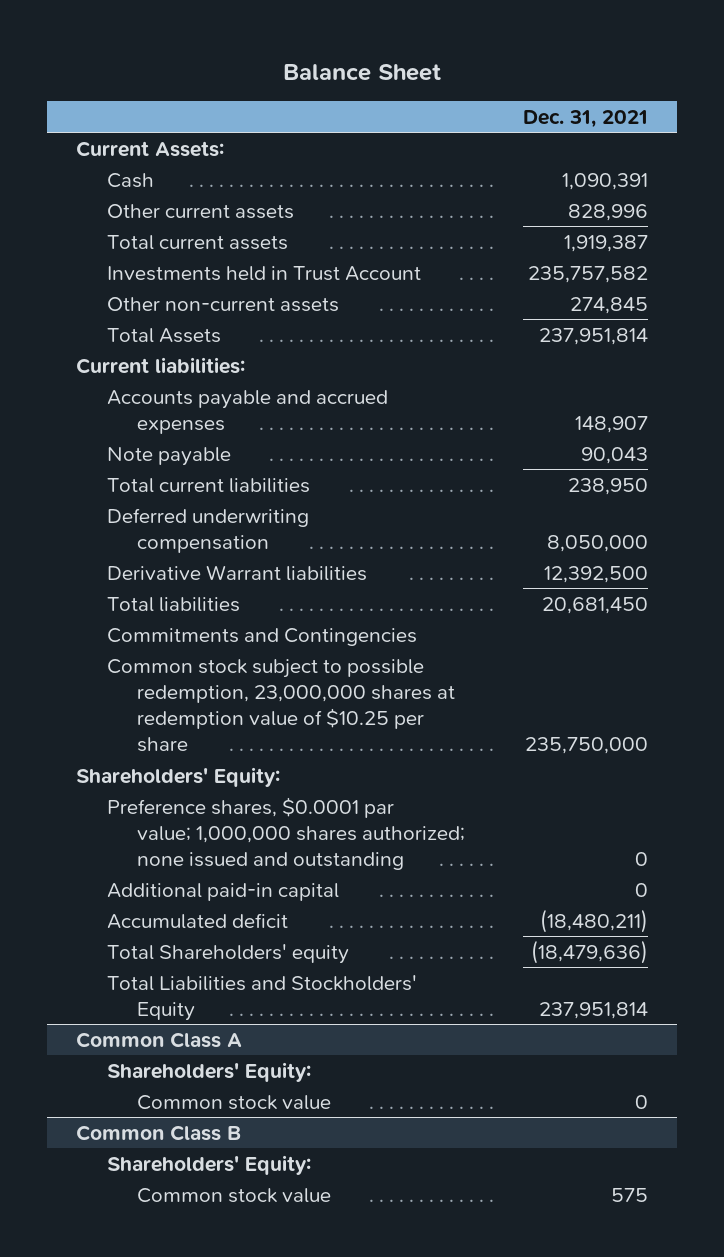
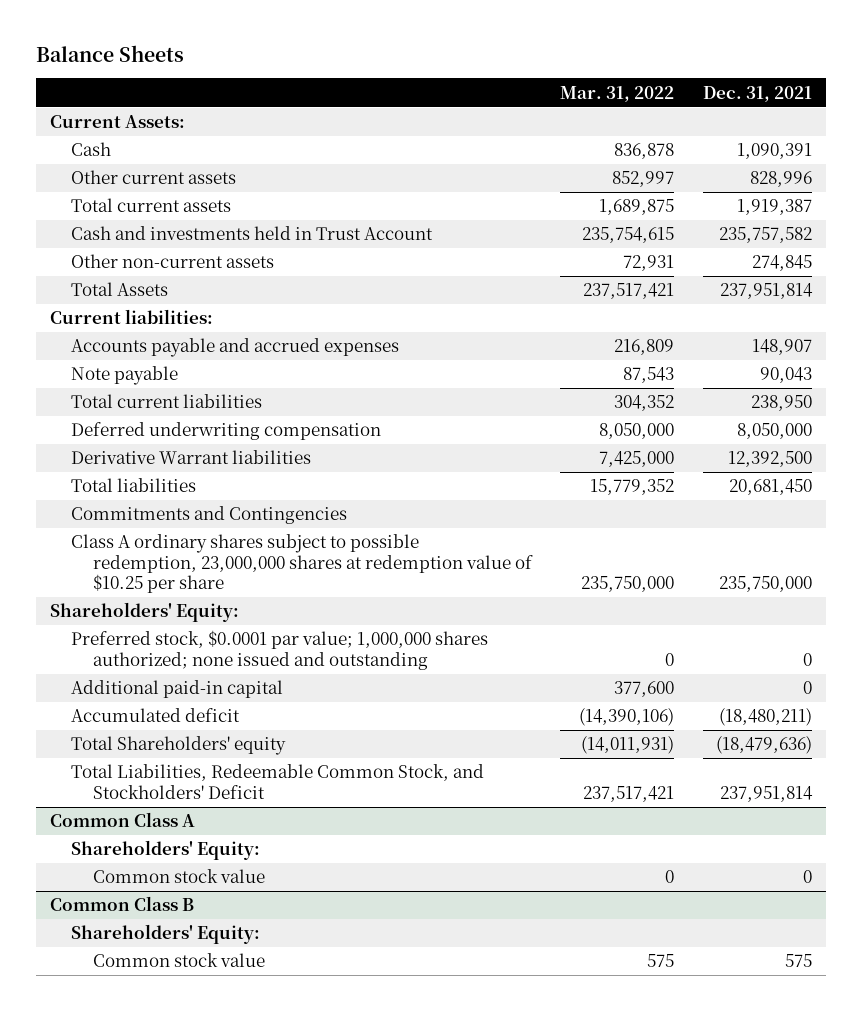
- Balance Sheet
+ Balance Sheets
- | Dec. 31, 2021
+ | Mar. 31, 2022 | Dec. 31, 2021
- Investments held in Trust Account | 235,757,582
+ Cash and investments held in Trust Account | 235,754,615 | 235,757,582
- Common stock subject to possible redemption, 23,000,000 shares at redemption value of $10.25 per share | 235,750,000
+ Class A ordinary shares subject to possible redemption, 23,000,000 shares at redemption value of $10.25 per share | 235,750,000 | 235,750,000
- Preference shares, $0.0001 par value; 1,000,000 shares authorized; none issued and outstanding | 0
+ Preferred stock, $0.0001 par value; 1,000,000 shares authorized; none issued and outstanding | 0 | 0
- Total Liabilities and Stockholders' Equity | 237,951,814
+ Total Liabilities, Redeemable Common Stock, and Stockholders' Deficit | 237,517,421 | 237,951,814

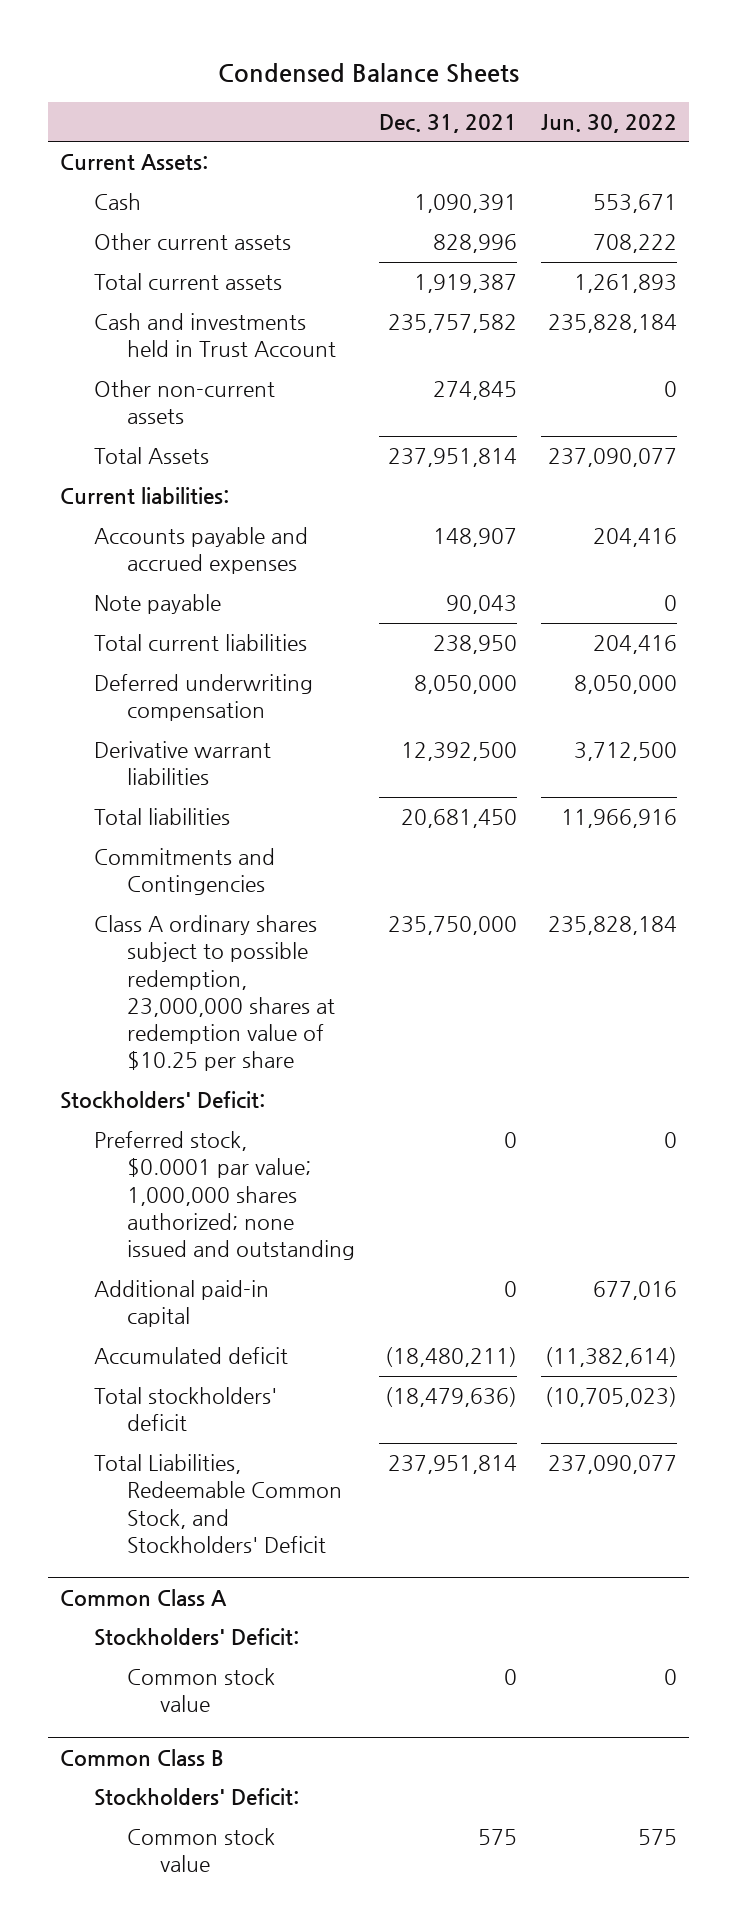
- Balance Sheets
+ Condensed Balance Sheets
- | Mar. 31, 2022 | Dec. 31, 2021
+ | Dec. 31, 2021 | Jun. 30, 2022
- Derivative Warrant liabilities | 7,425,000 | 12,392,500
+ Derivative warrant liabilities | 12,392,500 | 3,712,500
- Shareholders' Equity:
+ Stockholders' Deficit:
- Total Shareholders' equity | (14,011,931) | (18,479,636)
+ Total stockholders' deficit | (18,479,636) | (10,705,023)
@ Common Class A
- Shareholders' Equity:
+ Stockholders' Deficit:
@ Common Class B
- Shareholders' Equity:
+ Stockholders' Deficit:

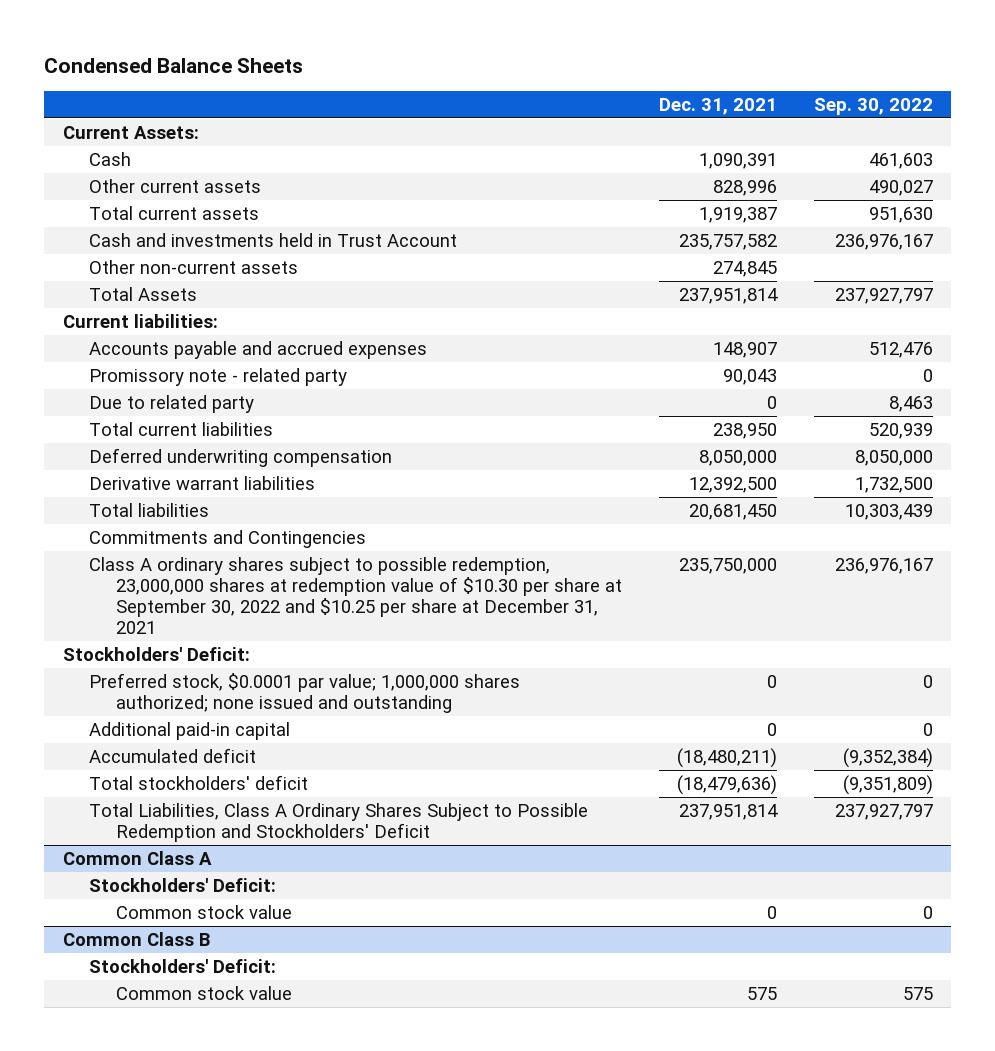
- | Dec. 31, 2021 | Jun. 30, 2022
+ | Dec. 31, 2021 | Sep. 30, 2022
- Note payable | 90,043 | 0
+ Promissory note - related party | 90,043 | 0
+ Due to related party | 0 | 8,463
- Class A ordinary shares subject to possible redemption, 23,000,000 shares at redemption value of $10.25 per share | 235,750,000 | 235,828,184
+ Class A ordinary shares subject to possible redemption, 23,000,000 shares at redemption value of $10.30 per share at September 30, 2022 and $10.25 per share at December 31, 2021 | 235,750,000 | 236,976,167
- Total Liabilities, Redeemable Common Stock, and Stockholders' Deficit | 237,951,814 | 237,090,077
+ Total Liabilities, Class A Ordinary Shares Subject to Possible Redemption and Stockholders' Deficit | 237,951,814 | 237,927,797

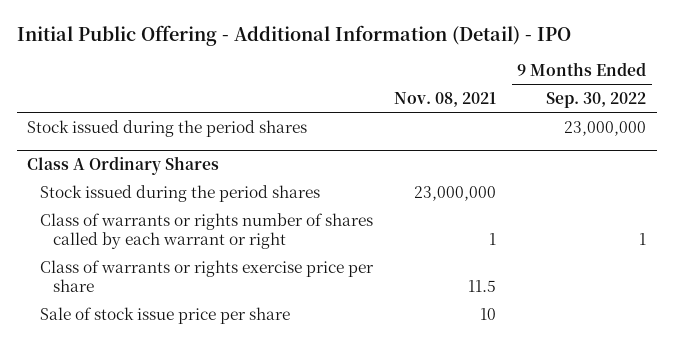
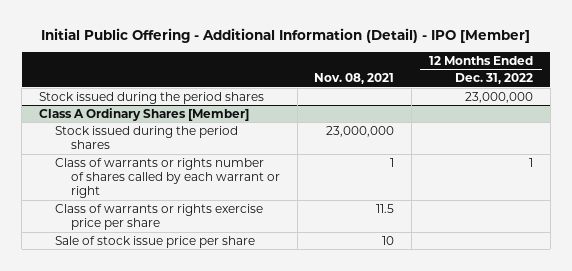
- Initial Public Offering - Additional Information (Detail) - IPO
+ Initial Public Offering - Additional Information (Detail) - IPO [Member]
- | Nov. 08, 2021 | 9 Months Ended Sep. 30, 2022
+ | Nov. 08, 2021 | 12 Months Ended Dec. 31, 2022
- Class A Ordinary Shares
+ Class A Ordinary Shares [Member]

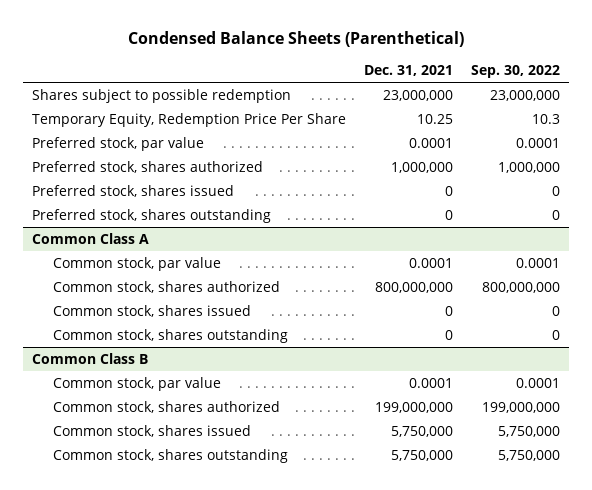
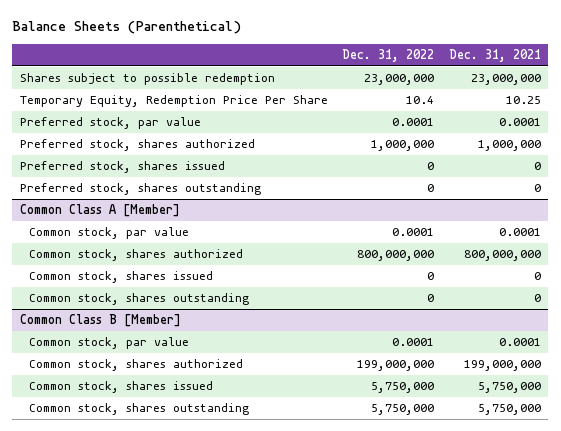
- Condensed Balance Sheets (Parenthetical)
+ Balance Sheets (Parenthetical)
- | Dec. 31, 2021 | Sep. 30, 2022
+ | Dec. 31, 2022 | Dec. 31, 2021
- Common Class A
+ Common Class A [Member]
- Common Class B
+ Common Class B [Member]

